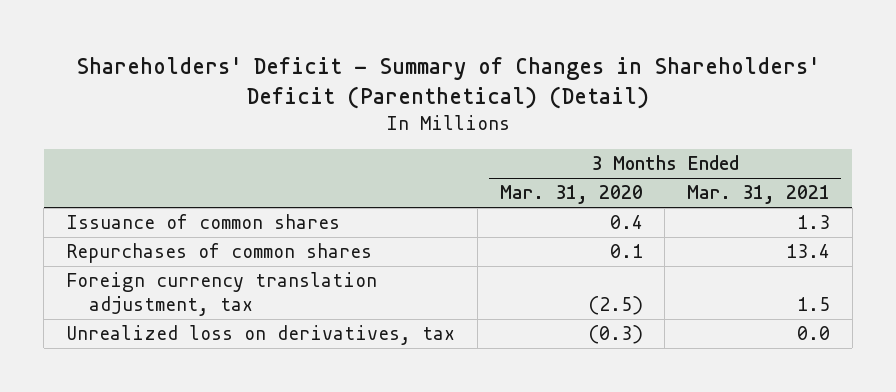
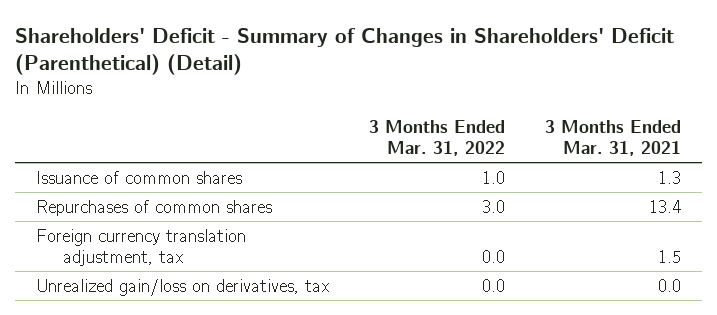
- | 3 Months Ended Mar. 31, 2020 | 3 Months Ended Mar. 31, 2021
+ | 3 Months Ended Mar. 31, 2022 | 3 Months Ended Mar. 31, 2021
- Unrealized loss on derivatives, tax | (0.3) | 0.0
+ Unrealized gain/loss on derivatives, tax | 0.0 | 0.0

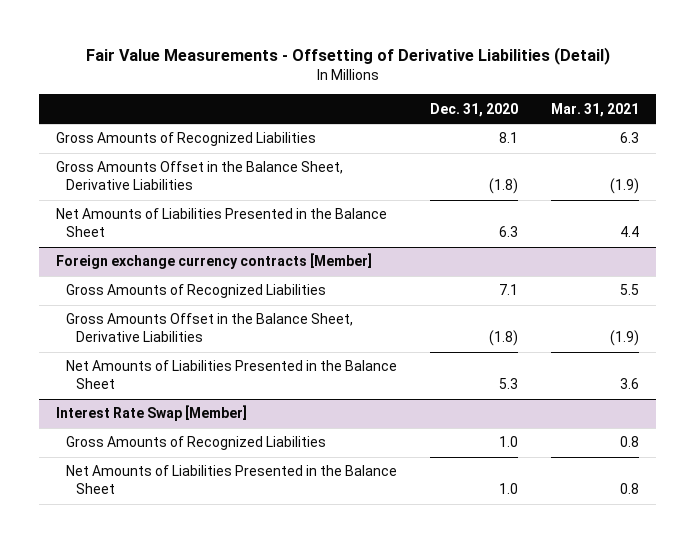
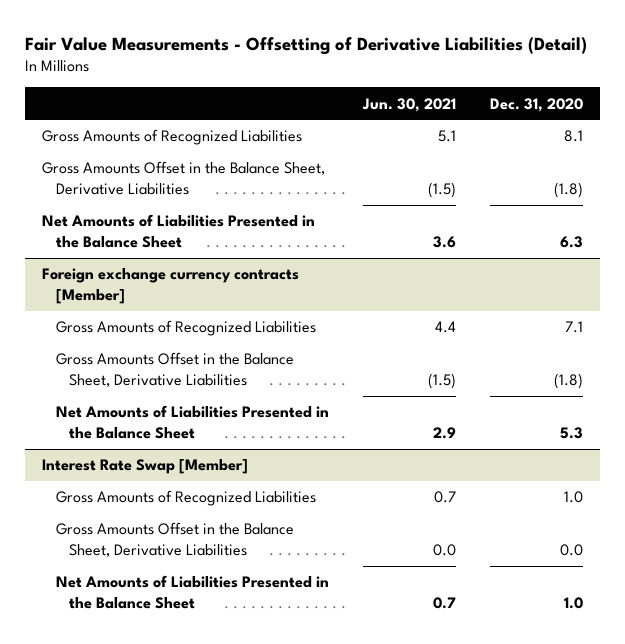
- | Dec. 31, 2020 | Mar. 31, 2021
+ | Jun. 30, 2021 | Dec. 31, 2020
@ Interest Rate Swap [Member]
+ Gross Amounts Offset in the Balance Sheet, Derivative Liabilities | 0.0 | 0.0

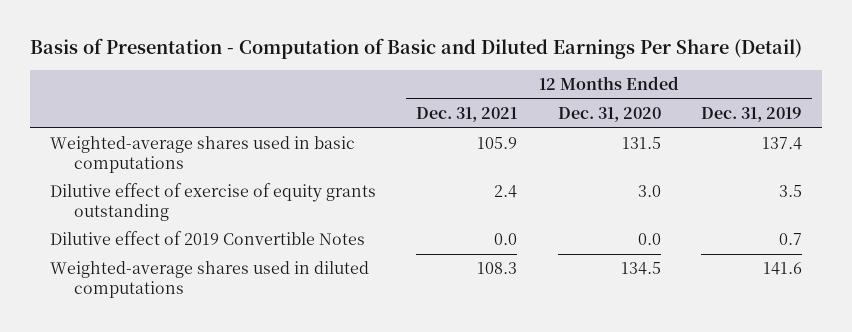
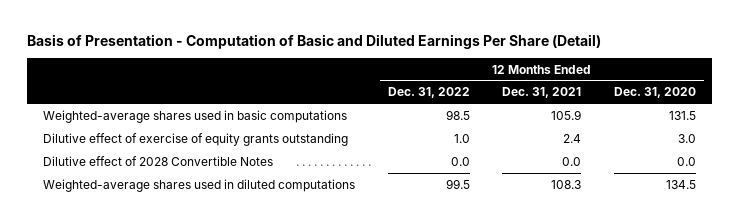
- | 12 Months Ended Dec. 31, 2021 | 12 Months Ended Dec. 31, 2020 | 12 Months Ended Dec. 31, 2019
+ | 12 Months Ended Dec. 31, 2022 | 12 Months Ended Dec. 31, 2021 | 12 Months Ended Dec. 31, 2020
- Dilutive effect of 2019 Convertible Notes | 0.0 | 0.0 | 0.7
+ Dilutive effect of 2028 Convertible Notes | 0.0 | 0.0 | 0.0

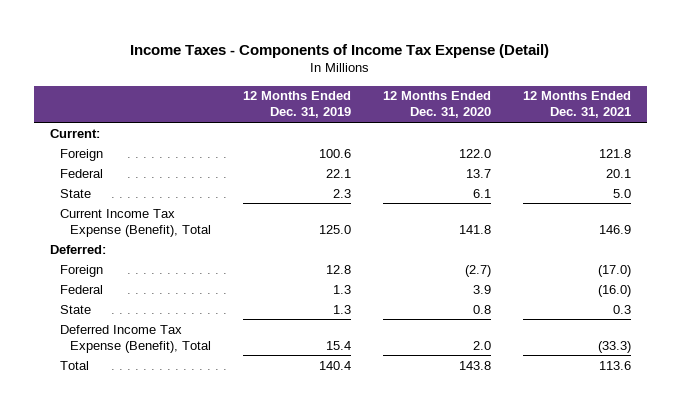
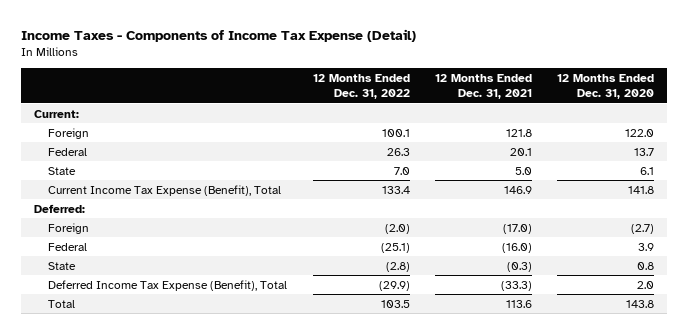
- | 12 Months Ended Dec. 31, 2019 | 12 Months Ended Dec. 31, 2020 | 12 Months Ended Dec. 31, 2021
+ | 12 Months Ended Dec. 31, 2022 | 12 Months Ended Dec. 31, 2021 | 12 Months Ended Dec. 31, 2020
- State | 1.3 | 0.8 | 0.3
+ State | (2.8) | (0.3) | 0.8

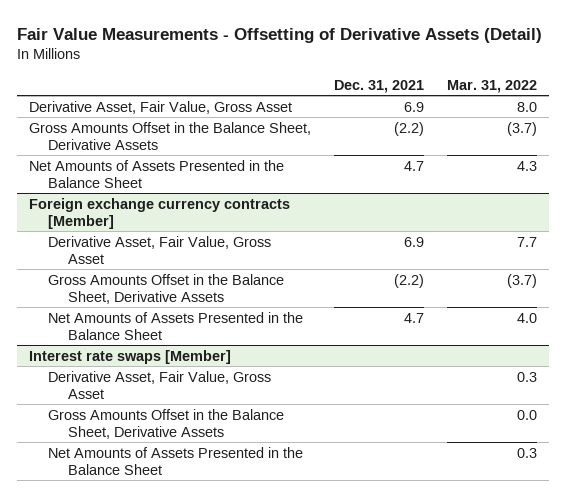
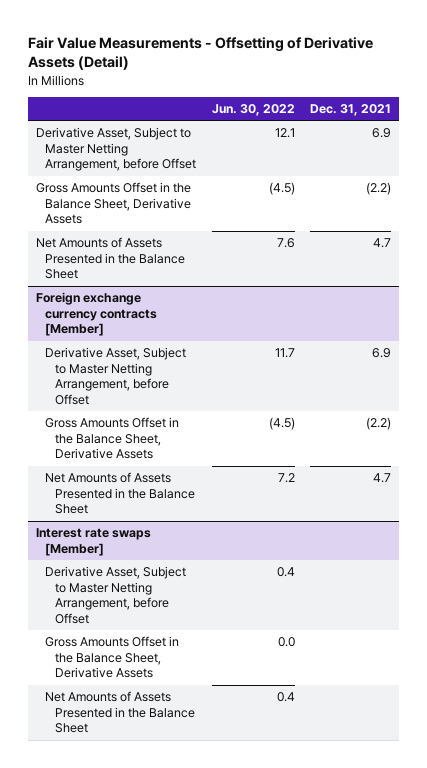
- | Dec. 31, 2021 | Mar. 31, 2022
+ | Jun. 30, 2022 | Dec. 31, 2021
- Derivative Asset, Fair Value, Gross Asset | 6.9 | 8.0
+ Derivative Asset, Subject to Master Netting Arrangement, before Offset | 12.1 | 6.9
@ Foreign exchange currency contracts [Member]
- Derivative Asset, Fair Value, Gross Asset | 6.9 | 7.7
+ Derivative Asset, Subject to Master Netting Arrangement, before Offset | 11.7 | 6.9
@ Interest rate swaps [Member]
- Derivative Asset, Fair Value, Gross Asset | | 0.3
+ Derivative Asset, Subject to Master Netting Arrangement, before Offset | 0.4 |

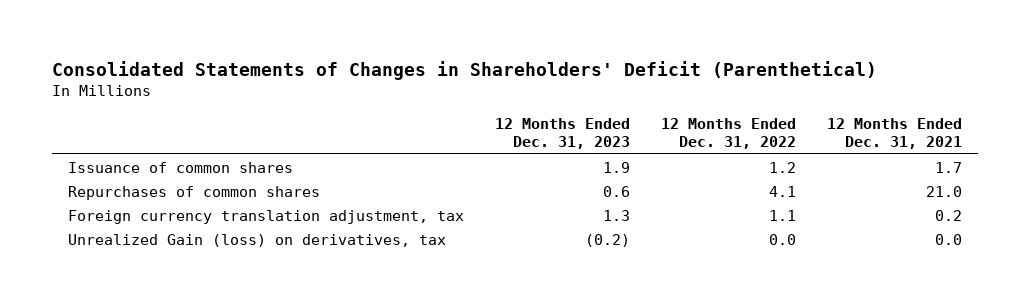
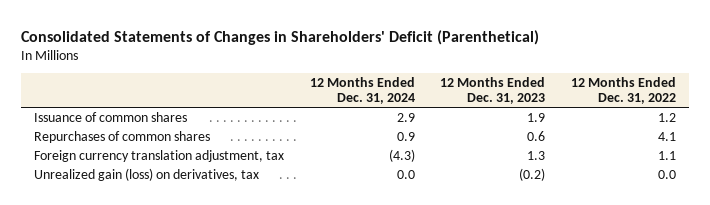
- | 12 Months Ended Dec. 31, 2023 | 12 Months Ended Dec. 31, 2022 | 12 Months Ended Dec. 31, 2021
+ | 12 Months Ended Dec. 31, 2024 | 12 Months Ended Dec. 31, 2023 | 12 Months Ended Dec. 31, 2022
- Unrealized Gain (loss) on derivatives, tax | (0.2) | 0.0 | 0.0
+ Unrealized gain (loss) on derivatives, tax | 0.0 | (0.2) | 0.0

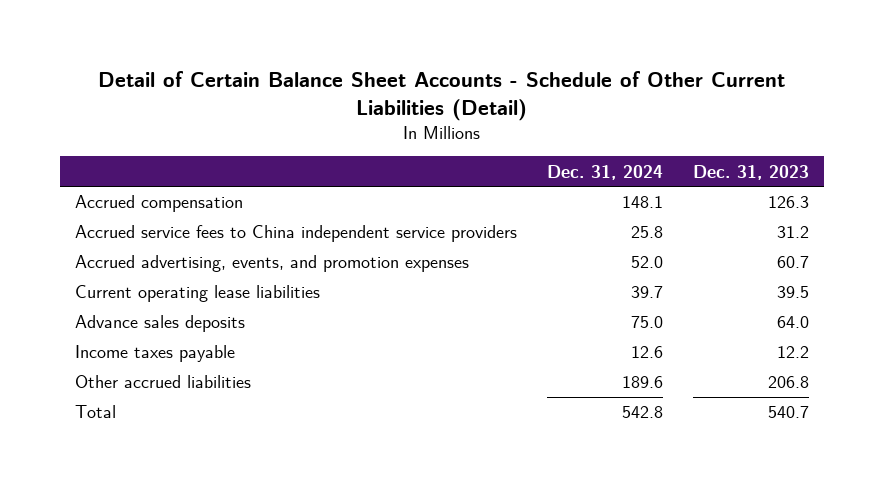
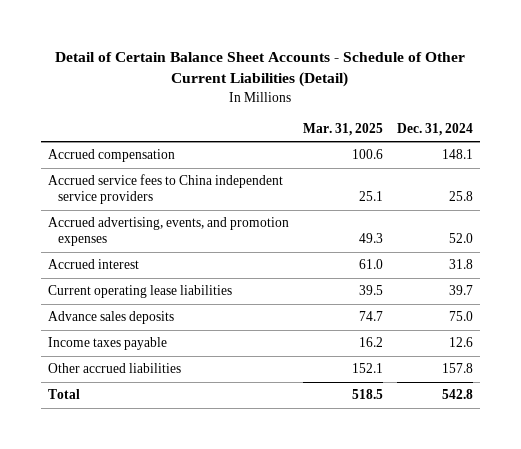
- | Dec. 31, 2024 | Dec. 31, 2023
+ | Mar. 31, 2025 | Dec. 31, 2024
+ Accrued interest | 61.0 | 31.8
- Other accrued liabilities | 189.6 | 206.8
+ Other accrued liabilities | 152.1 | 157.8

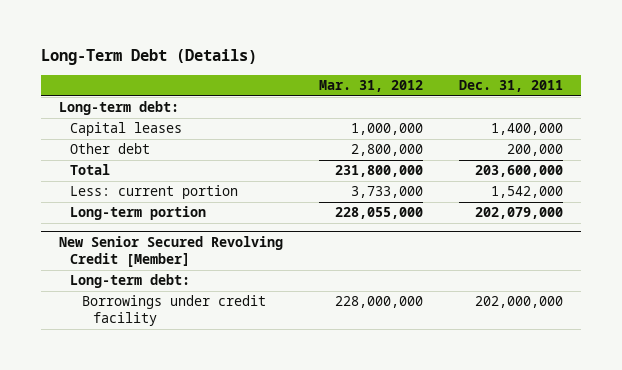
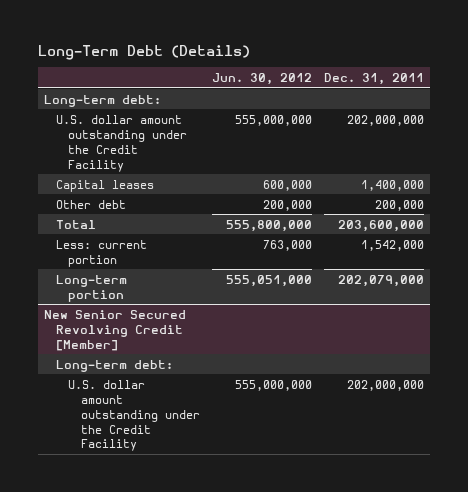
- | Mar. 31, 2012 | Dec. 31, 2011
+ | Jun. 30, 2012 | Dec. 31, 2011
+ U.S. dollar amount outstanding under the Credit Facility | 555,000,000 | 202,000,000
@ New Senior Secured Revolving Credit [Member]
- Borrowings under credit facility | 228,000,000 | 202,000,000
+ U.S. dollar amount outstanding under the Credit Facility | 555,000,000 | 202,000,000

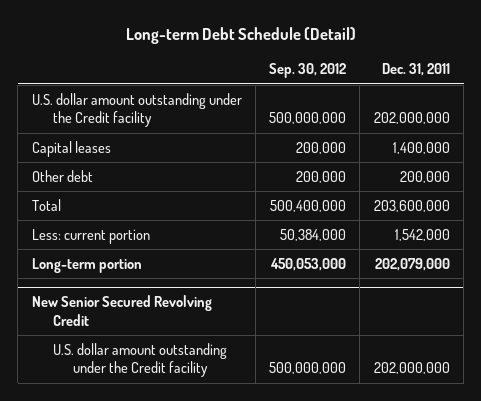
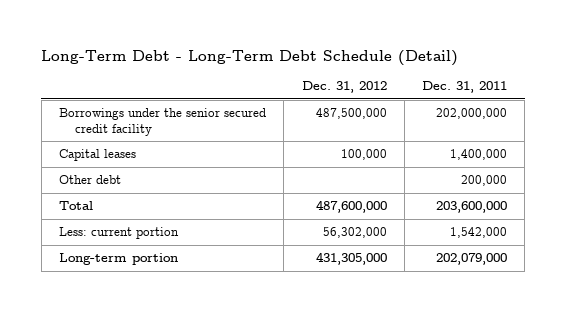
- Long-term Debt Schedule (Detail)
+ Long-Term Debt - Long-Term Debt Schedule (Detail)
- | Sep. 30, 2012 | Dec. 31, 2011
+ | Dec. 31, 2012 | Dec. 31, 2011
- U.S. dollar amount outstanding under the Credit facility | 500,000,000 | 202,000,000
+ Borrowings under the senior secured credit facility | 487,500,000 | 202,000,000
- New Senior Secured Revolving Credit
- U.S. dollar amount outstanding under the Credit facility | 500,000,000 | 202,000,000

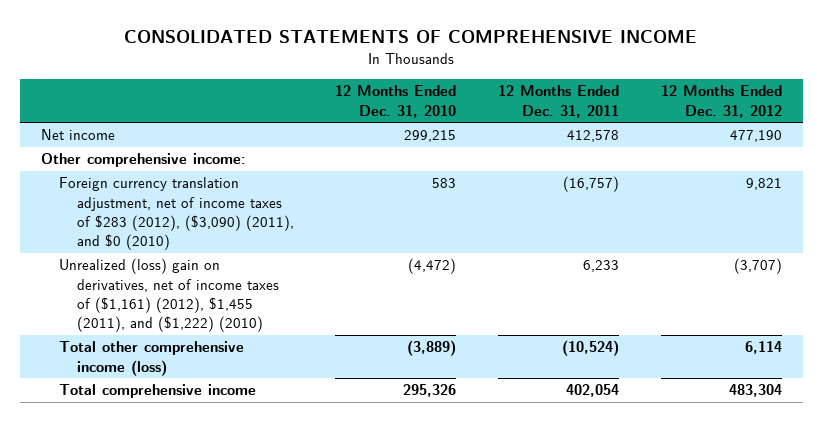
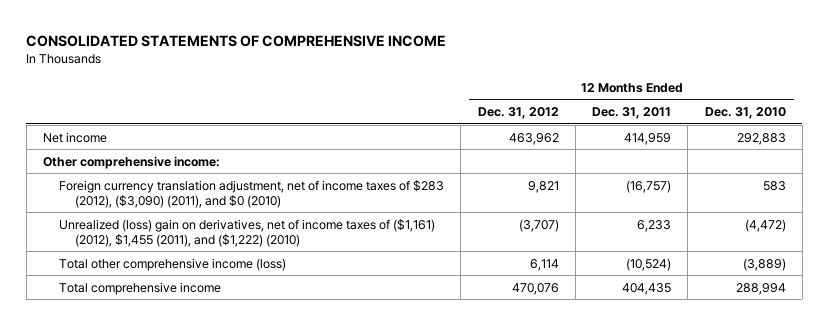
- | 12 Months Ended Dec. 31, 2010 | 12 Months Ended Dec. 31, 2011 | 12 Months Ended Dec. 31, 2012
+ | 12 Months Ended Dec. 31, 2012 | 12 Months Ended Dec. 31, 2011 | 12 Months Ended Dec. 31, 2010
- Net income | 299,215 | 412,578 | 477,190
+ Net income | 463,962 | 414,959 | 292,883
- Total comprehensive income | 295,326 | 402,054 | 483,304
+ Total comprehensive income | 470,076 | 404,435 | 288,994

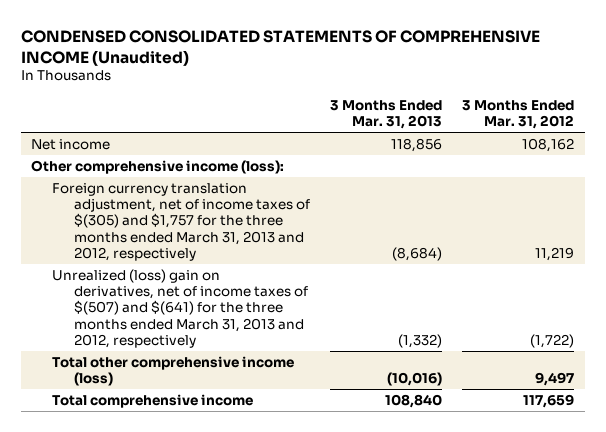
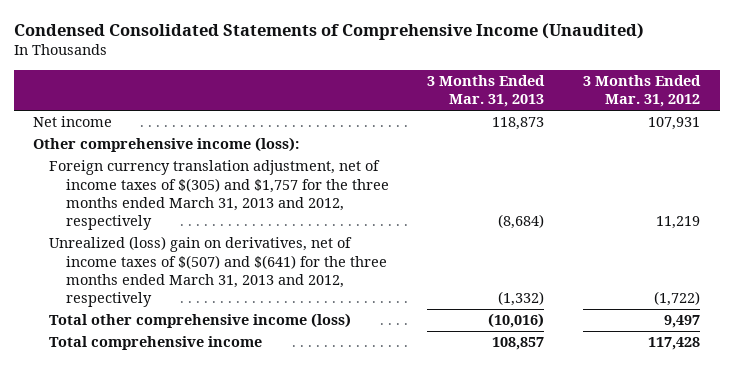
- CONDENSED CONSOLIDATED STATEMENTS OF COMPREHENSIVE INCOME (Unaudited)
+ Condensed Consolidated Statements of Comprehensive Income (Unaudited)
- Net income | 118,856 | 108,162
+ Net income | 118,873 | 107,931
- Total comprehensive income | 108,840 | 117,659
+ Total comprehensive income | 108,857 | 117,428

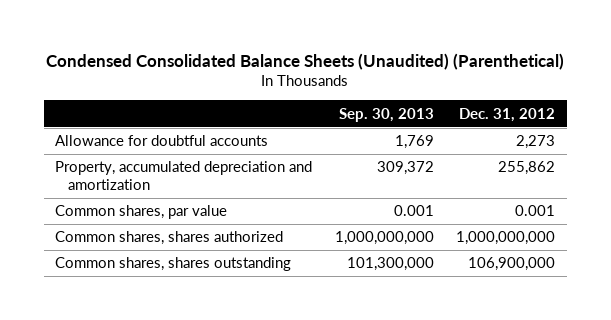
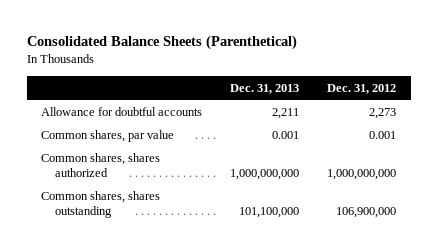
- Condensed Consolidated Balance Sheets (Unaudited) (Parenthetical)
+ Consolidated Balance Sheets (Parenthetical)
- | Sep. 30, 2013 | Dec. 31, 2012
+ | Dec. 31, 2013 | Dec. 31, 2012
- Property, accumulated depreciation and amortization | 309,372 | 255,862

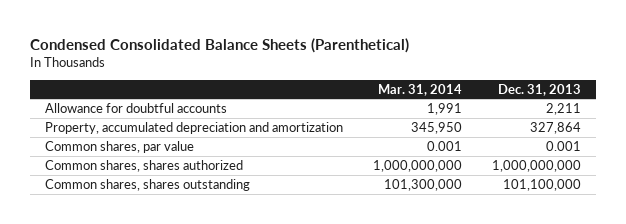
- Consolidated Balance Sheets (Parenthetical)
+ Condensed Consolidated Balance Sheets (Parenthetical)
- | Dec. 31, 2013 | Dec. 31, 2012
+ | Mar. 31, 2014 | Dec. 31, 2013
+ Property, accumulated depreciation and amortization | 345,950 | 327,864

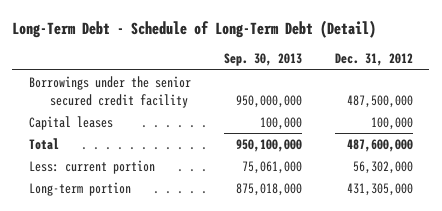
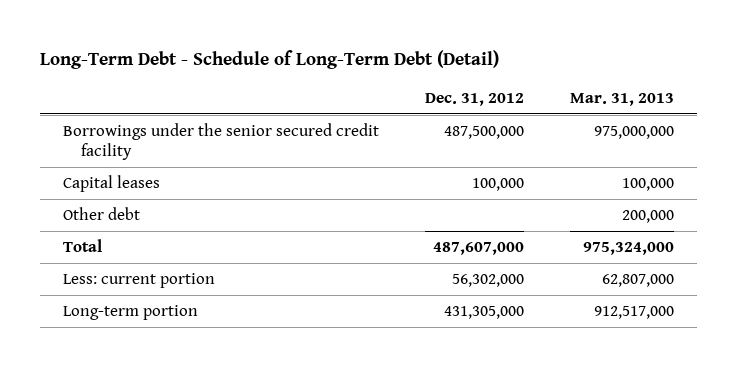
- | Sep. 30, 2013 | Dec. 31, 2012
+ | Dec. 31, 2012 | Mar. 31, 2013
- Total | 950,100,000 | 487,600,000
+ Other debt | | 200,000
+ Total | 487,607,000 | 975,324,000

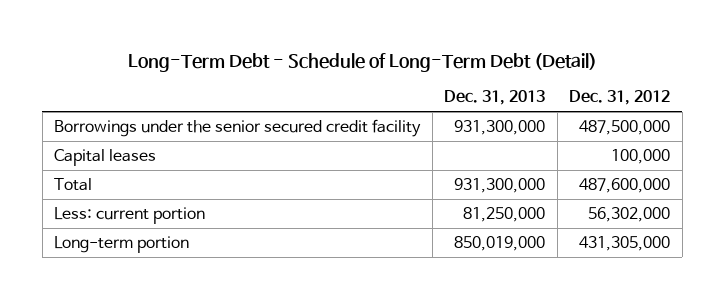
- | Dec. 31, 2012 | Mar. 31, 2013
+ | Dec. 31, 2013 | Dec. 31, 2012
- Other debt | | 200,000
- Total | 487,607,000 | 975,324,000
+ Total | 931,300,000 | 487,600,000

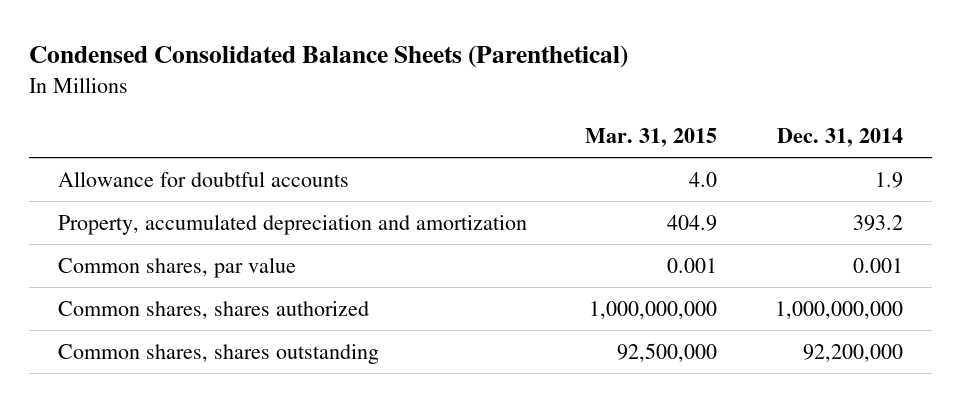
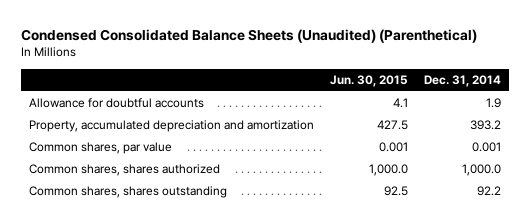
- Condensed Consolidated Balance Sheets (Parenthetical)
+ Condensed Consolidated Balance Sheets (Unaudited) (Parenthetical)
- | Mar. 31, 2015 | Dec. 31, 2014
+ | Jun. 30, 2015 | Dec. 31, 2014
- Common shares, shares authorized | 1,000,000,000 | 1,000,000,000
- Common shares, shares outstanding | 92,500,000 | 92,200,000
+ Common shares, shares authorized | 1,000.0 | 1,000.0
+ Common shares, shares outstanding | 92.5 | 92.2

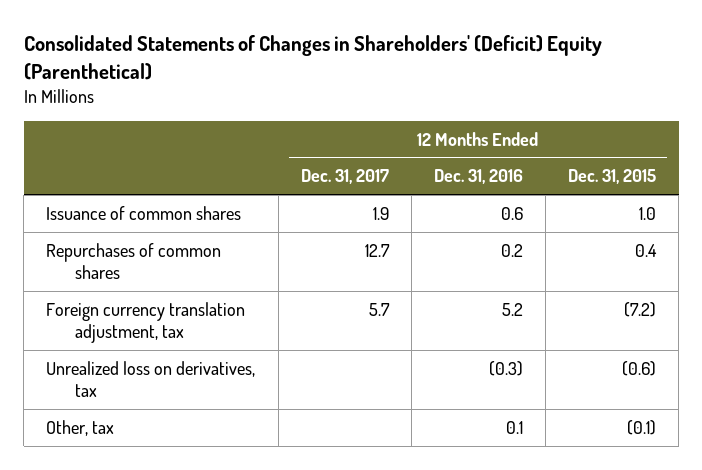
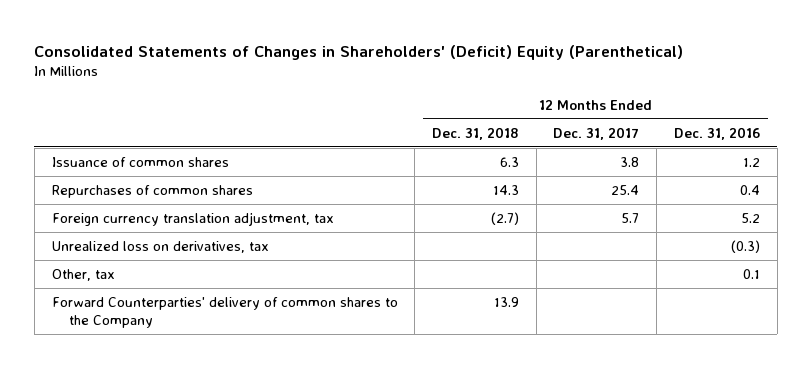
- | 12 Months Ended Dec. 31, 2017 | 12 Months Ended Dec. 31, 2016 | 12 Months Ended Dec. 31, 2015
+ | 12 Months Ended Dec. 31, 2018 | 12 Months Ended Dec. 31, 2017 | 12 Months Ended Dec. 31, 2016
- Issuance of common shares | 1.9 | 0.6 | 1.0
- Repurchases of common shares | 12.7 | 0.2 | 0.4
+ Issuance of common shares | 6.3 | 3.8 | 1.2
+ Repurchases of common shares | 14.3 | 25.4 | 0.4
+ Forward Counterparties' delivery of common shares to the Company | 13.9 | |

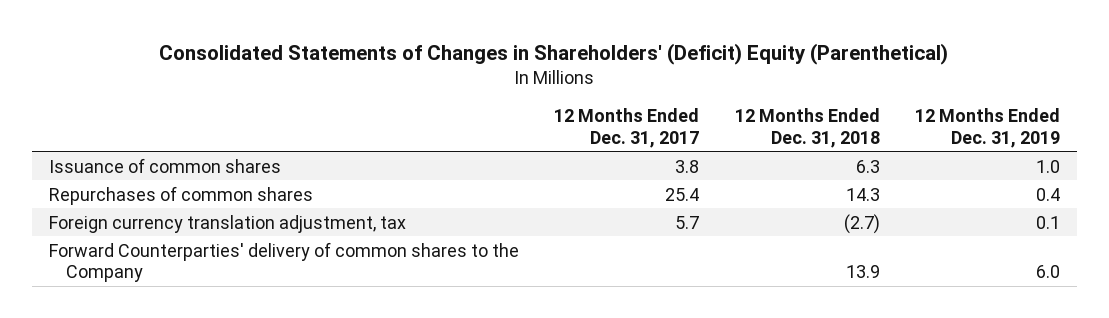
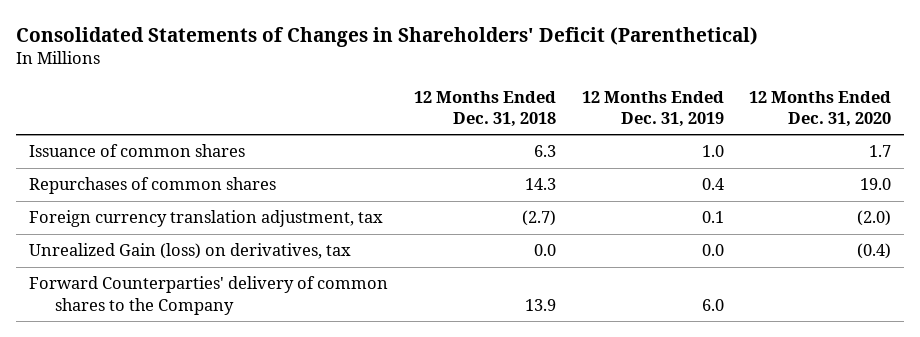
- Consolidated Statements of Changes in Shareholders' (Deficit) Equity (Parenthetical)
+ Consolidated Statements of Changes in Shareholders' Deficit (Parenthetical)
- | 12 Months Ended Dec. 31, 2017 | 12 Months Ended Dec. 31, 2018 | 12 Months Ended Dec. 31, 2019
+ | 12 Months Ended Dec. 31, 2018 | 12 Months Ended Dec. 31, 2019 | 12 Months Ended Dec. 31, 2020
+ Unrealized Gain (loss) on derivatives, tax | 0.0 | 0.0 | (0.4)

